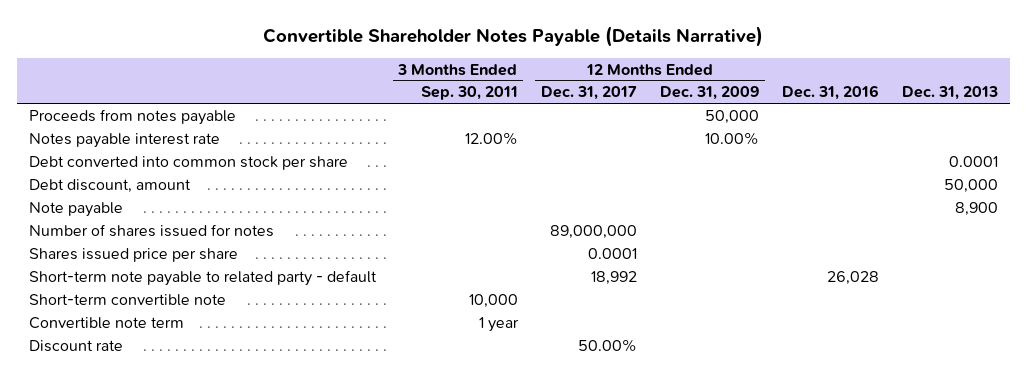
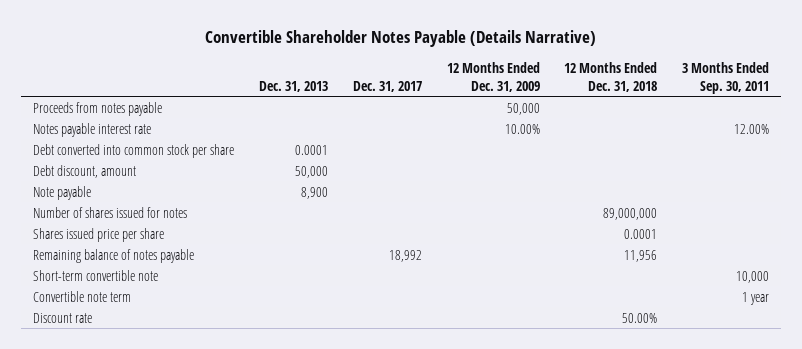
- | 3 Months Ended Sep. 30, 2011 | 12 Months Ended Dec. 31, 2017 | 12 Months Ended Dec. 31, 2009 | Dec. 31, 2016 | Dec. 31, 2013
+ | Dec. 31, 2013 | Dec. 31, 2017 | 12 Months Ended Dec. 31, 2009 | 12 Months Ended Dec. 31, 2018 | 3 Months Ended Sep. 30, 2011
- Short-term note payable to related party - default | | 18,992 | | 26,028 |
+ Remaining balance of notes payable | | 18,992 | | 11,956 |

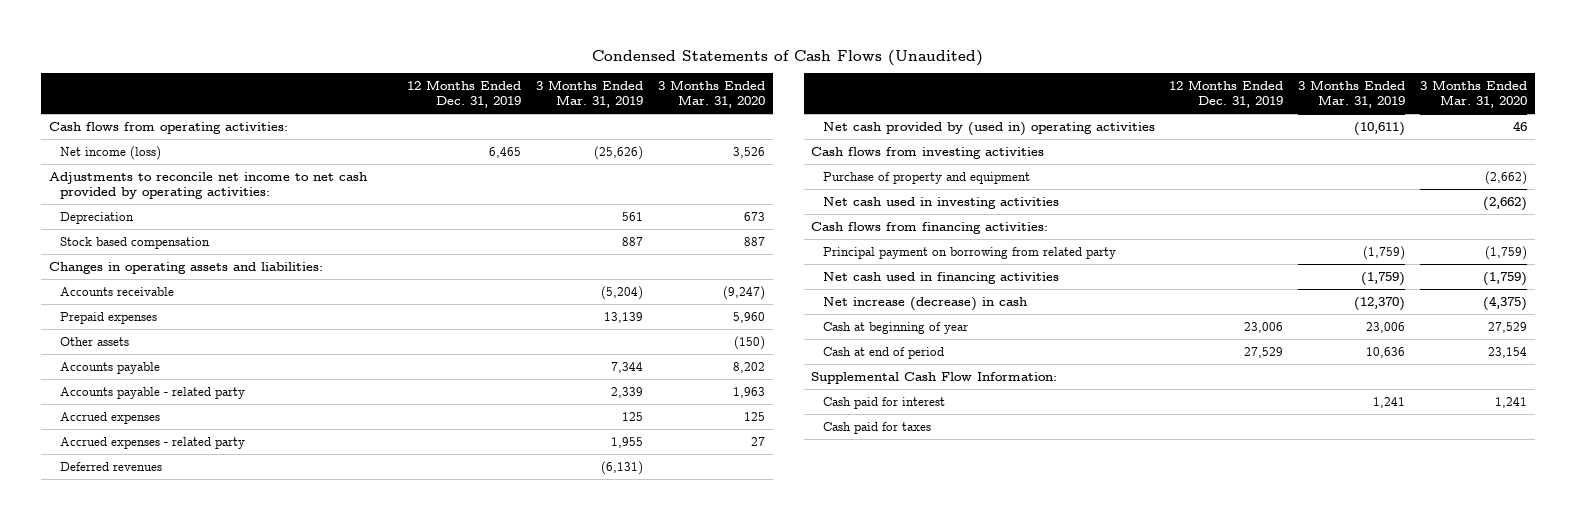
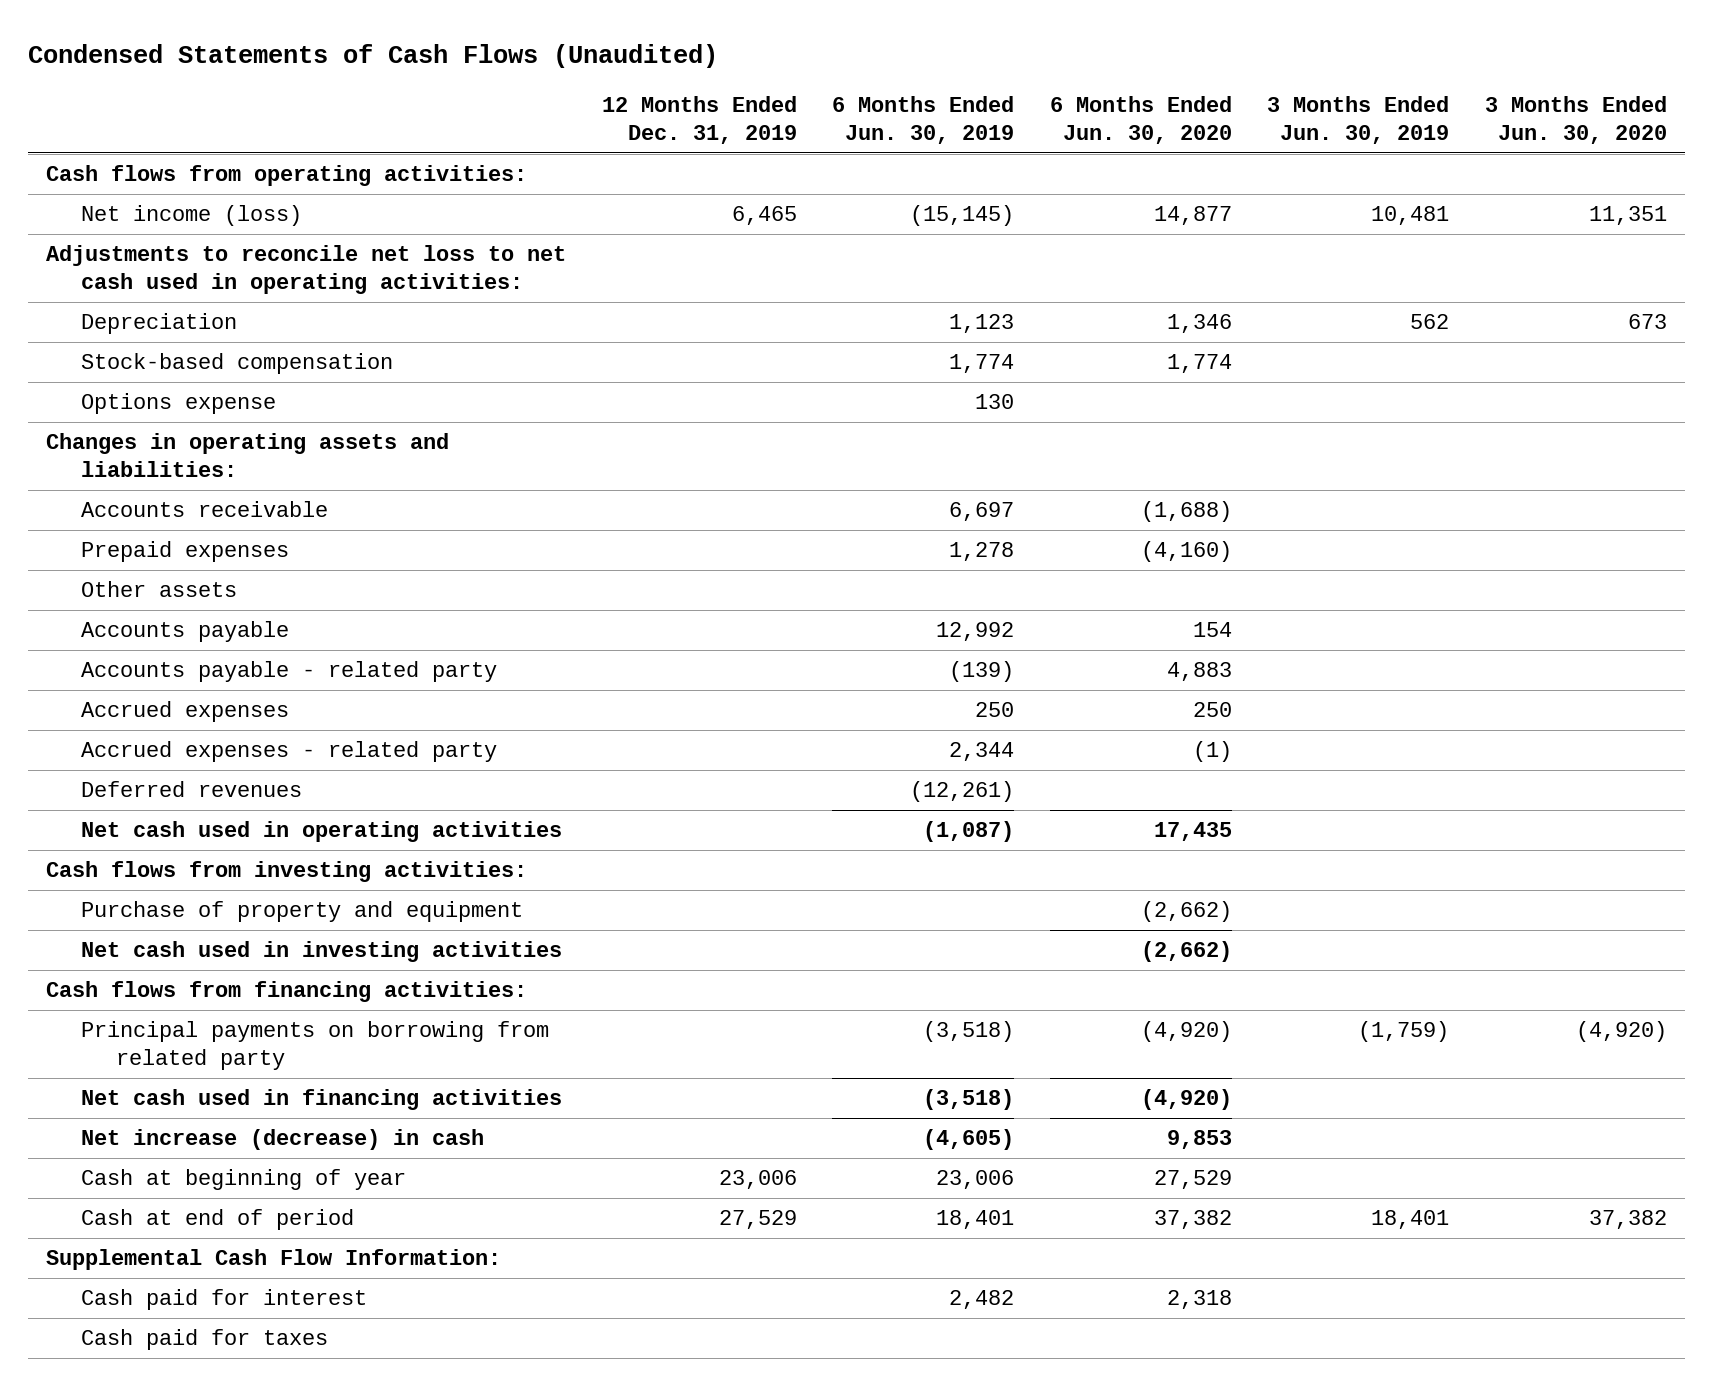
- | 12 Months Ended Dec. 31, 2019 | 3 Months Ended Mar. 31, 2019 | 3 Months Ended Mar. 31, 2020
+ | 12 Months Ended Dec. 31, 2019 | 6 Months Ended Jun. 30, 2019 | 6 Months Ended Jun. 30, 2020 | 3 Months Ended Jun. 30, 2019 | 3 Months Ended Jun. 30, 2020
- Adjustments to reconcile net income to net cash provided by operating activities:
+ Adjustments to reconcile net loss to net cash used in operating activities:
- Stock based compensation | | 887 | 887
+ Stock-based compensation | | 1,774 | 1,774 | |
+ Options expense | | 130 | | |
- Net cash provided by (used in) operating activities | | (10,611) | 46
- Cash flows from investing activities
+ Net cash used in operating activities | | (1,087) | 17,435 | |
+ Cash flows from investing activities:
- Principal payment on borrowing from related party | | (1,759) | (1,759)
+ Principal payments on borrowing from related party | | (3,518) | (4,920) | (1,759) | (4,920)

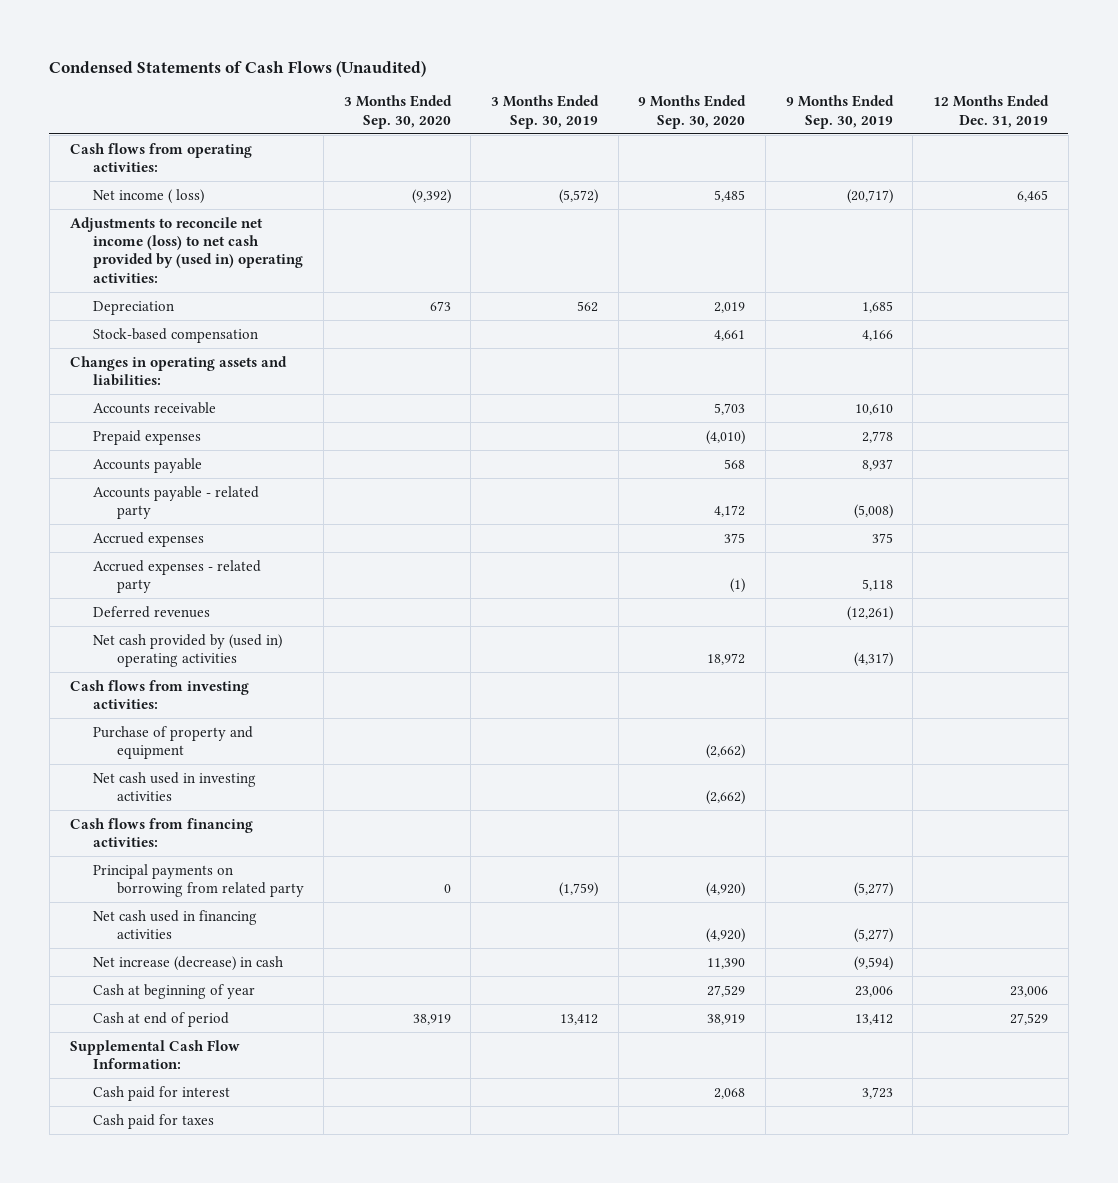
- | 12 Months Ended Dec. 31, 2019 | 6 Months Ended Jun. 30, 2019 | 6 Months Ended Jun. 30, 2020 | 3 Months Ended Jun. 30, 2019 | 3 Months Ended Jun. 30, 2020
+ | 3 Months Ended Sep. 30, 2020 | 3 Months Ended Sep. 30, 2019 | 9 Months Ended Sep. 30, 2020 | 9 Months Ended Sep. 30, 2019 | 12 Months Ended Dec. 31, 2019
- Net income (loss) | 6,465 | (15,145) | 14,877 | 10,481 | 11,351
- Adjustments to reconcile net loss to net cash used in operating activities:
+ Net income ( loss) | (9,392) | (5,572) | 5,485 | (20,717) | 6,465
+ Adjustments to reconcile net income (loss) to net cash provided by (used in) operating activities:
- Options expense | | 130 | | |
- Other assets
- Net cash used in operating activities | | (1,087) | 17,435 | |
+ Net cash provided by (used in) operating activities | | | 18,972 | (4,317) |

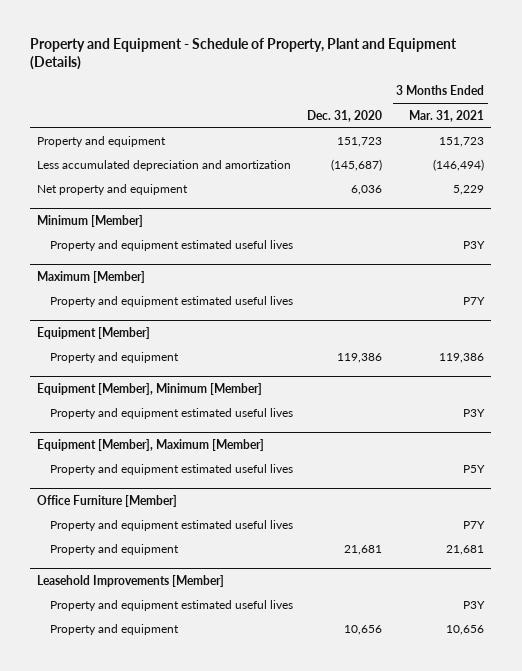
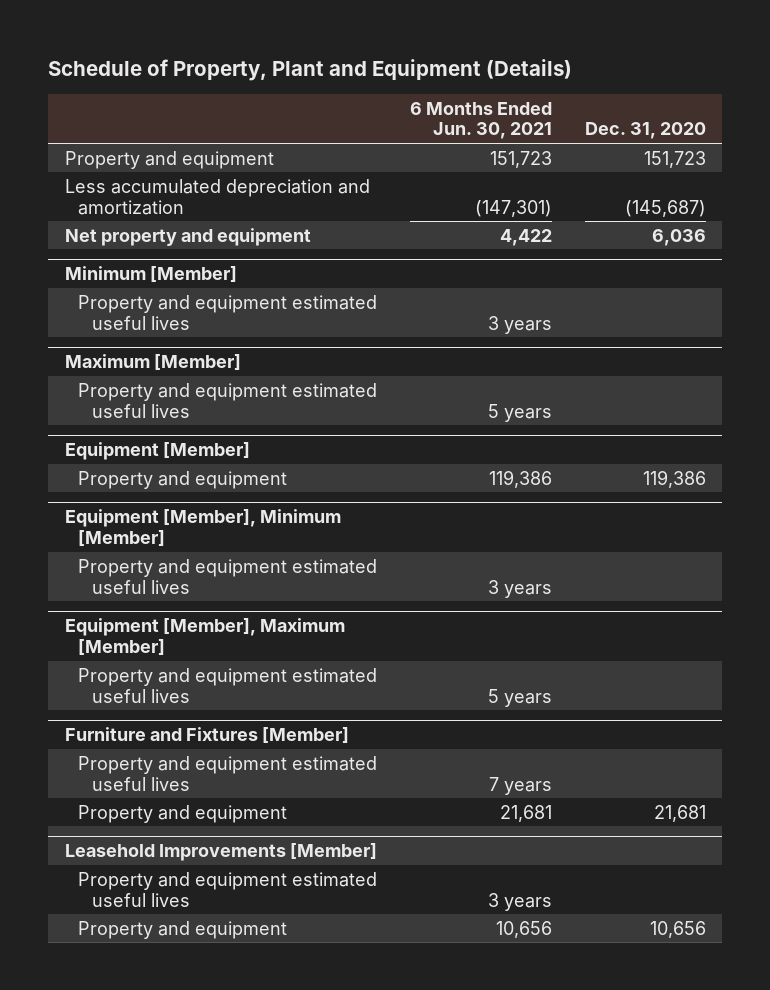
- Property and Equipment - Schedule of Property, Plant and Equipment (Details)
+ Schedule of Property, Plant and Equipment (Details)
- | Dec. 31, 2020 | 3 Months Ended Mar. 31, 2021
+ | 6 Months Ended Jun. 30, 2021 | Dec. 31, 2020
- Office Furniture [Member]
+ Furniture and Fixtures [Member]

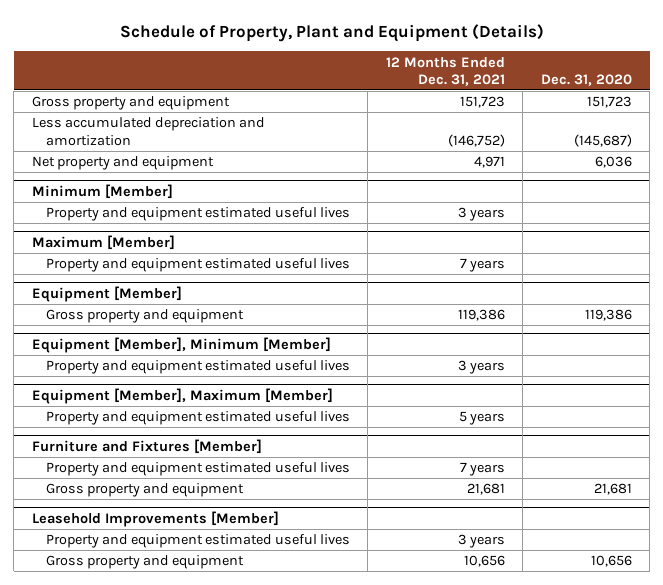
- | 6 Months Ended Jun. 30, 2021 | Dec. 31, 2020
+ | 12 Months Ended Dec. 31, 2021 | Dec. 31, 2020
- Property and equipment | 151,723 | 151,723
+ Gross property and equipment | 151,723 | 151,723
@ Equipment [Member]
- Property and equipment | 119,386 | 119,386
+ Gross property and equipment | 119,386 | 119,386
@ Furniture and Fixtures [Member]
- Property and equipment | 21,681 | 21,681
+ Gross property and equipment | 21,681 | 21,681
@ Leasehold Improvements [Member]
- Property and equipment | 10,656 | 10,656
+ Gross property and equipment | 10,656 | 10,656

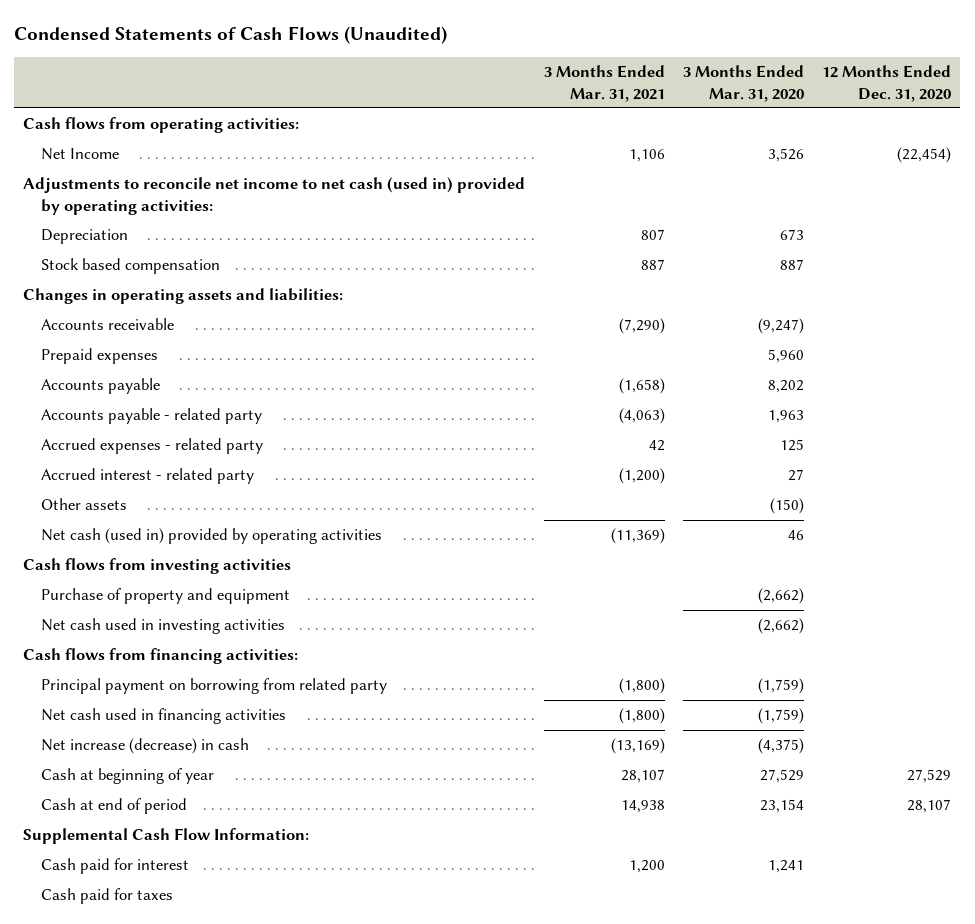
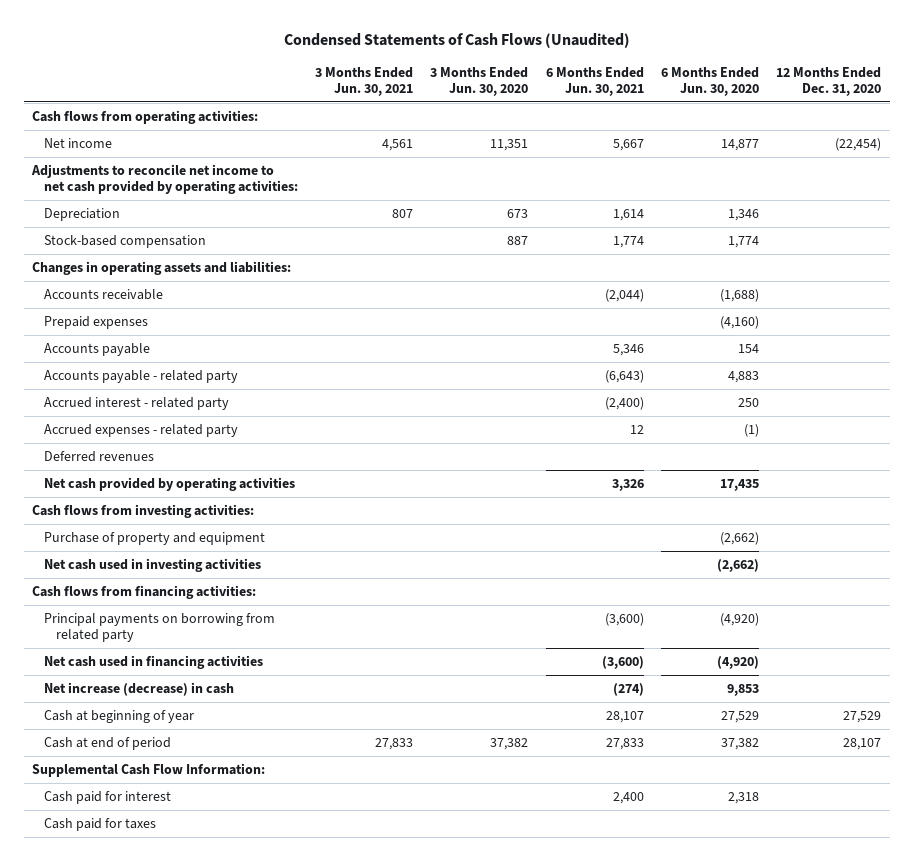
- | 3 Months Ended Mar. 31, 2021 | 3 Months Ended Mar. 31, 2020 | 12 Months Ended Dec. 31, 2020
+ | 3 Months Ended Jun. 30, 2021 | 3 Months Ended Jun. 30, 2020 | 6 Months Ended Jun. 30, 2021 | 6 Months Ended Jun. 30, 2020 | 12 Months Ended Dec. 31, 2020
- Net Income | 1,106 | 3,526 | (22,454)
- Adjustments to reconcile net income to net cash (used in) provided by operating activities:
+ Net income | 4,561 | 11,351 | 5,667 | 14,877 | (22,454)
+ Adjustments to reconcile net income to net cash provided by operating activities:
- Stock based compensation | 887 | 887 |
+ Stock-based compensation | | 887 | 1,774 | 1,774 |
- Other assets | | (150) |
- Net cash (used in) provided by operating activities | (11,369) | 46 |
- Cash flows from investing activities
moved down: Accrued expenses - related party | | | 12 | (1) |
+ Deferred revenues
+ Net cash provided by operating activities | | | 3,326 | 17,435 |
+ Cash flows from investing activities:
- Principal payment on borrowing from related party | (1,800) | (1,759) |
+ Principal payments on borrowing from related party | | | (3,600) | (4,920) |

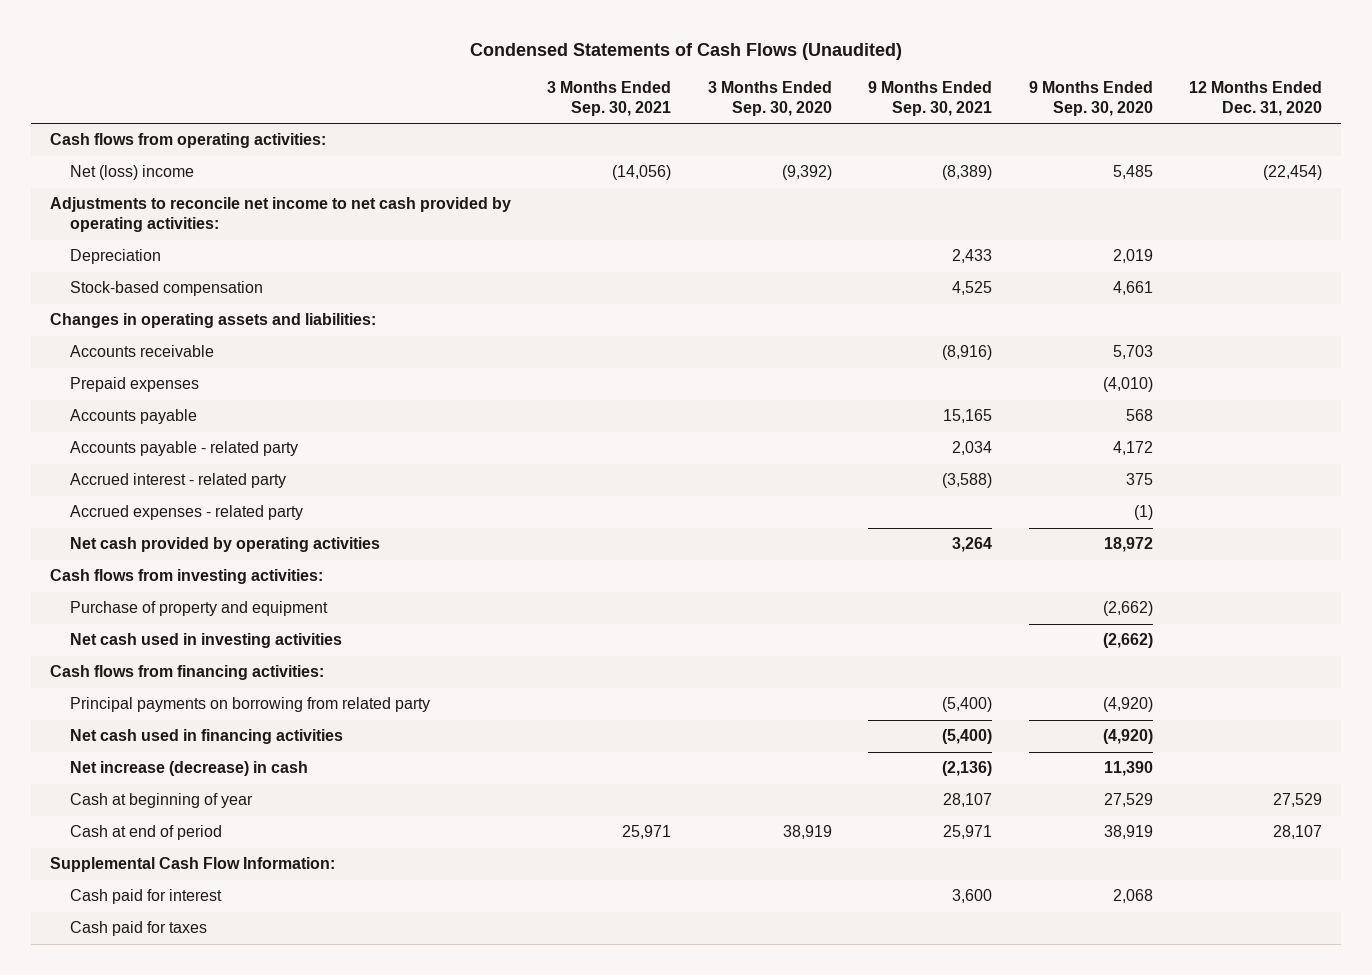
- | 3 Months Ended Jun. 30, 2021 | 3 Months Ended Jun. 30, 2020 | 6 Months Ended Jun. 30, 2021 | 6 Months Ended Jun. 30, 2020 | 12 Months Ended Dec. 31, 2020
+ | 3 Months Ended Sep. 30, 2021 | 3 Months Ended Sep. 30, 2020 | 9 Months Ended Sep. 30, 2021 | 9 Months Ended Sep. 30, 2020 | 12 Months Ended Dec. 31, 2020
- Net income | 4,561 | 11,351 | 5,667 | 14,877 | (22,454)
+ Net (loss) income | (14,056) | (9,392) | (8,389) | 5,485 | (22,454)
- Deferred revenues

